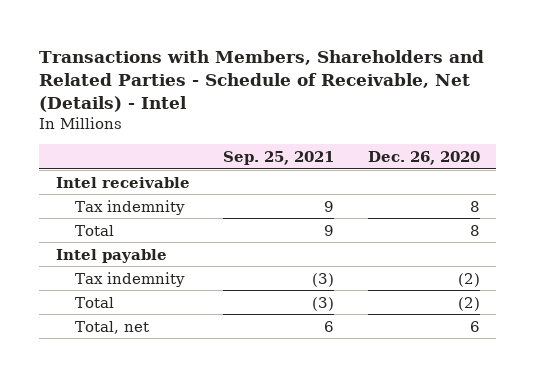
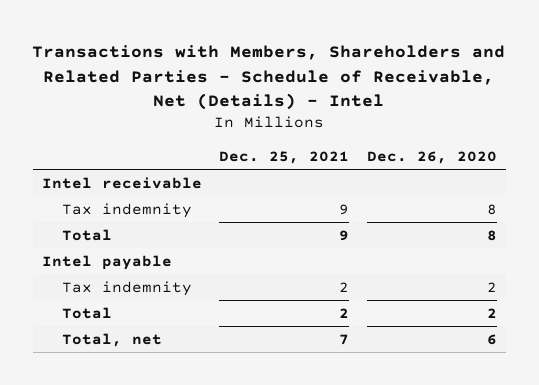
- | Sep. 25, 2021 | Dec. 26, 2020
+ | Dec. 25, 2021 | Dec. 26, 2020
- Tax indemnity | (3) | (2)
- Total | (3) | (2)
+ Tax indemnity | 2 | 2
+ Total | 2 | 2

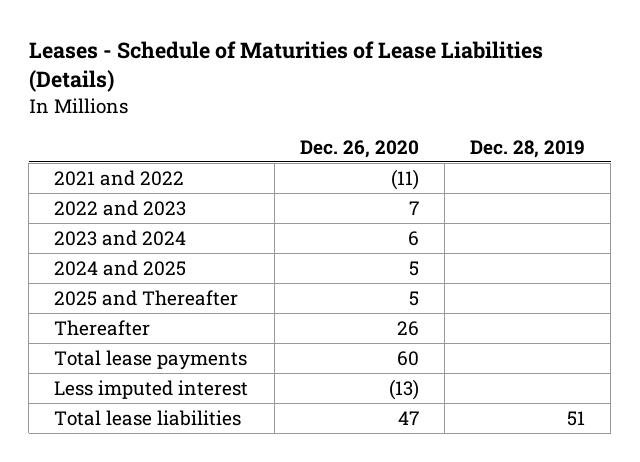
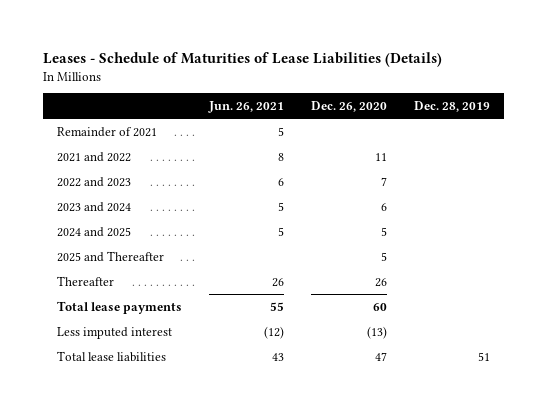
- | Dec. 26, 2020 | Dec. 28, 2019
+ | Jun. 26, 2021 | Dec. 26, 2020 | Dec. 28, 2019
- 2021 and 2022 | (11) |
+ Remainder of 2021 | 5 | |
+ 2021 and 2022 | 8 | 11 |

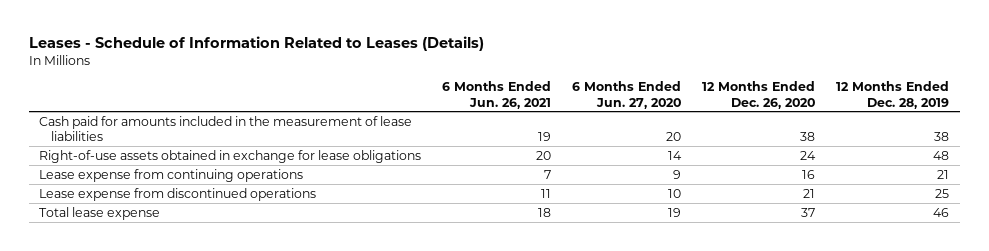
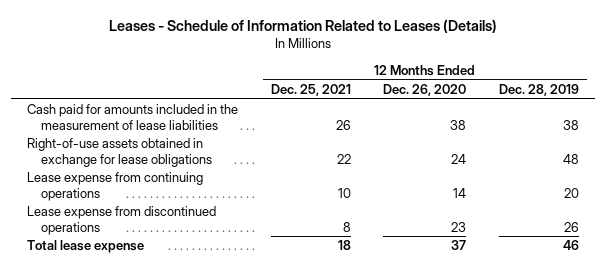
- | 6 Months Ended Jun. 26, 2021 | 6 Months Ended Jun. 27, 2020 | 12 Months Ended Dec. 26, 2020 | 12 Months Ended Dec. 28, 2019
+ | 12 Months Ended Dec. 25, 2021 | 12 Months Ended Dec. 26, 2020 | 12 Months Ended Dec. 28, 2019
- Lease expense from continuing operations | 7 | 9 | 16 | 21
- Lease expense from discontinued operations | 11 | 10 | 21 | 25
+ Lease expense from continuing operations | 10 | 14 | 20
+ Lease expense from discontinued operations | 8 | 23 | 26

